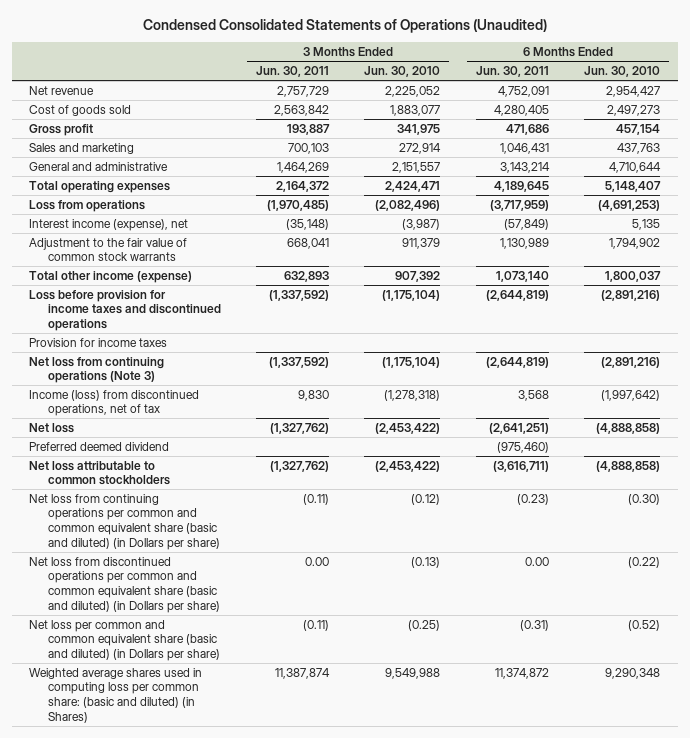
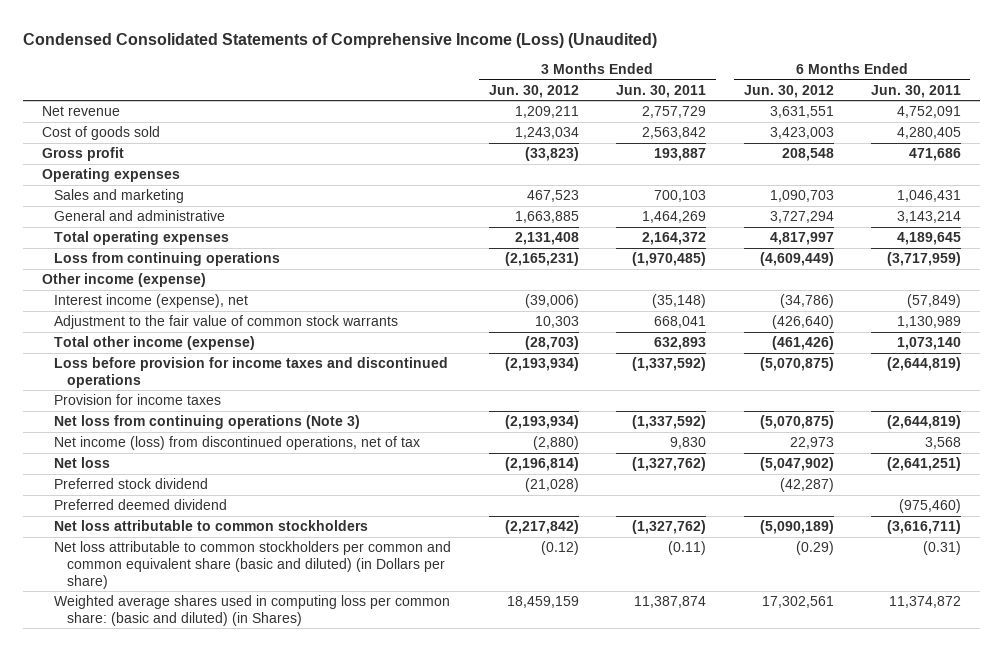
- Condensed Consolidated Statements of Operations (Unaudited)
+ Condensed Consolidated Statements of Comprehensive Income (Loss) (Unaudited)
- | 3 Months Ended Jun. 30, 2011 | 3 Months Ended Jun. 30, 2010 | 6 Months Ended Jun. 30, 2011 | 6 Months Ended Jun. 30, 2010
+ | 3 Months Ended Jun. 30, 2012 | 3 Months Ended Jun. 30, 2011 | 6 Months Ended Jun. 30, 2012 | 6 Months Ended Jun. 30, 2011
+ Operating expenses
- Loss from operations | (1,970,485) | (2,082,496) | (3,717,959) | (4,691,253)
+ Loss from continuing operations | (2,165,231) | (1,970,485) | (4,609,449) | (3,717,959)
+ Other income (expense)
- Income (loss) from discontinued operations, net of tax | 9,830 | (1,278,318) | 3,568 | (1,997,642)
+ Net income (loss) from discontinued operations, net of tax | (2,880) | 9,830 | 22,973 | 3,568
+ Preferred stock dividend | (21,028) | | (42,287) |
- Net loss from continuing operations per common and common equivalent share (basic and diluted) (in Dollars per share) | (0.11) | (0.12) | (0.23) | (0.30)
- Net loss from discontinued operations per common and common equivalent share (basic and diluted) (in Dollars per share) | 0.00 | (0.13) | 0.00 | (0.22)
- Net loss per common and common equivalent share (basic and diluted) (in Dollars per share) | (0.11) | (0.25) | (0.31) | (0.52)
+ Net loss attributable to common stockholders per common and common equivalent share (basic and diluted) (in Dollars per share) | (0.12) | (0.11) | (0.29) | (0.31)

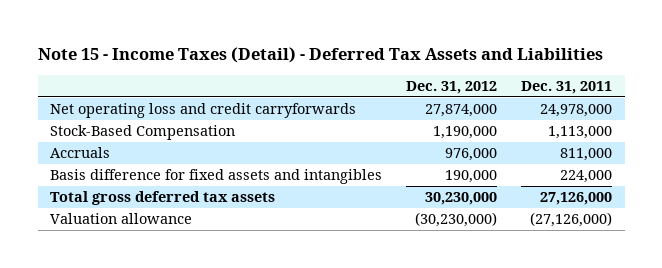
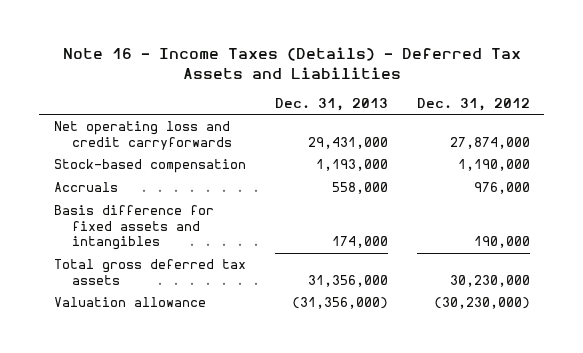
- Note 15 - Income Taxes (Detail) - Deferred Tax Assets and Liabilities
+ Note 16 - Income Taxes (Details) - Deferred Tax Assets and Liabilities
- | Dec. 31, 2012 | Dec. 31, 2011
+ | Dec. 31, 2013 | Dec. 31, 2012
- Stock-Based Compensation | 1,190,000 | 1,113,000
+ Stock-based compensation | 1,193,000 | 1,190,000

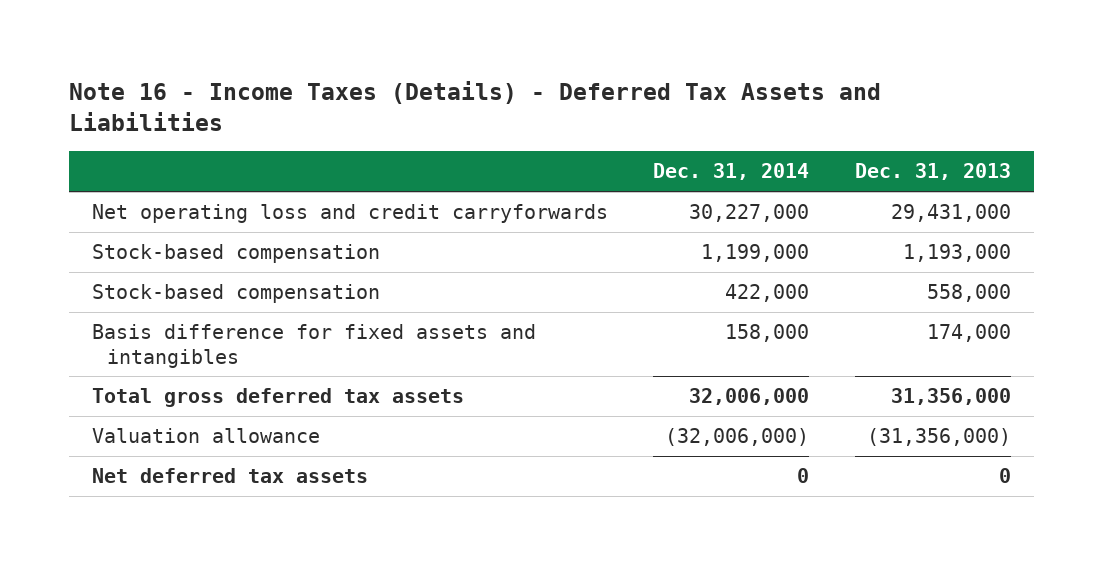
- | Dec. 31, 2013 | Dec. 31, 2012
+ | Dec. 31, 2014 | Dec. 31, 2013
- Accruals | 558,000 | 976,000
+ Stock-based compensation | 422,000 | 558,000
+ Net deferred tax assets | 0 | 0

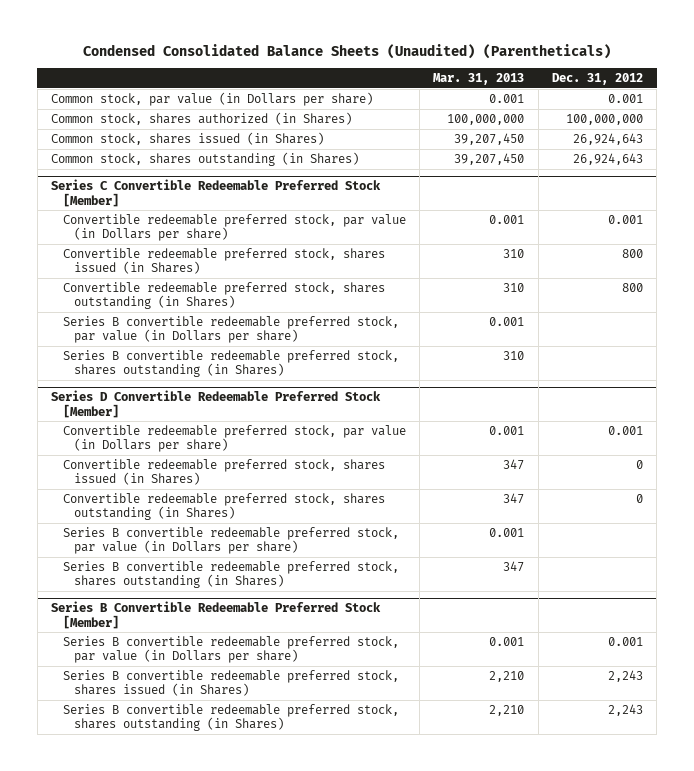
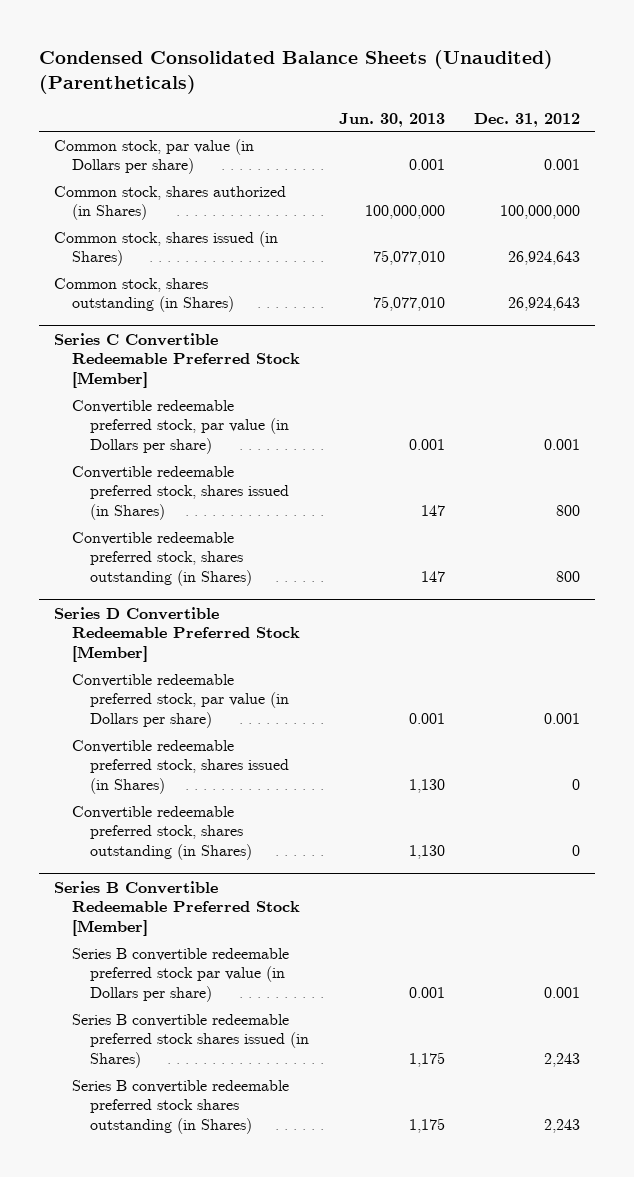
- | Mar. 31, 2013 | Dec. 31, 2012
+ | Jun. 30, 2013 | Dec. 31, 2012
@ Series C Convertible Redeemable Preferred Stock [Member]
- Series B convertible redeemable preferred stock, par value (in Dollars per share) | 0.001 |
- Series B convertible redeemable preferred stock, shares outstanding (in Shares) | 310 |
@ Series D Convertible Redeemable Preferred Stock [Member]
- Series B convertible redeemable preferred stock, par value (in Dollars per share) | 0.001 |
- Series B convertible redeemable preferred stock, shares outstanding (in Shares) | 347 |
@ Series B Convertible Redeemable Preferred Stock [Member]
- Series B convertible redeemable preferred stock, par value (in Dollars per share) | 0.001 | 0.001
- Series B convertible redeemable preferred stock, shares issued (in Shares) | 2,210 | 2,243
- Series B convertible redeemable preferred stock, shares outstanding (in Shares) | 2,210 | 2,243
+ Series B convertible redeemable preferred stock par value (in Dollars per share) | 0.001 | 0.001
+ Series B convertible redeemable preferred stock shares issued (in Shares) | 1,175 | 2,243
+ Series B convertible redeemable preferred stock shares outstanding (in Shares) | 1,175 | 2,243

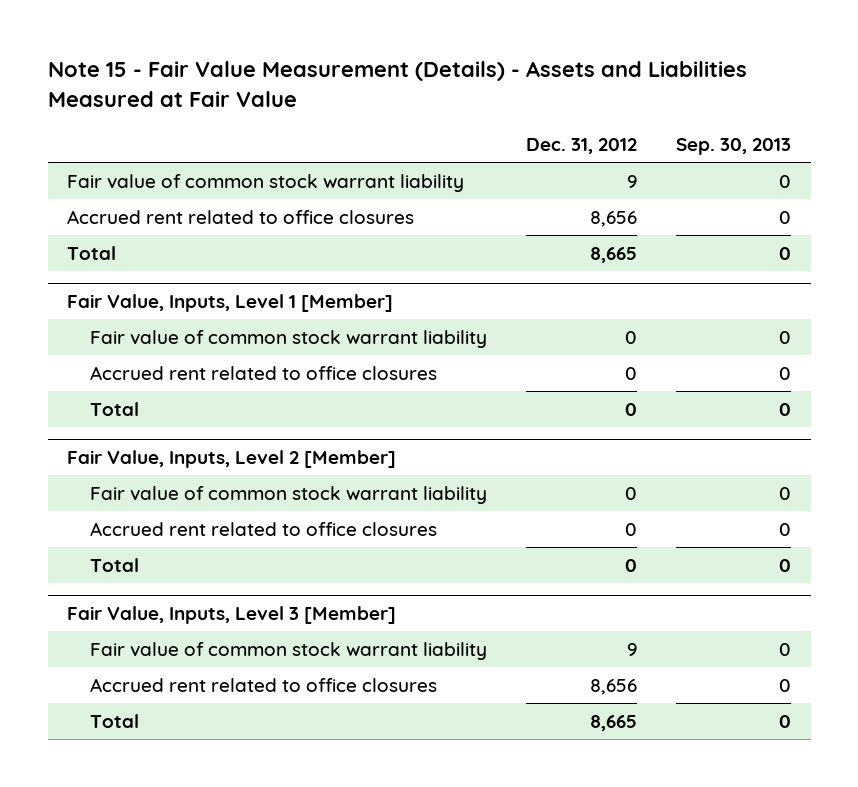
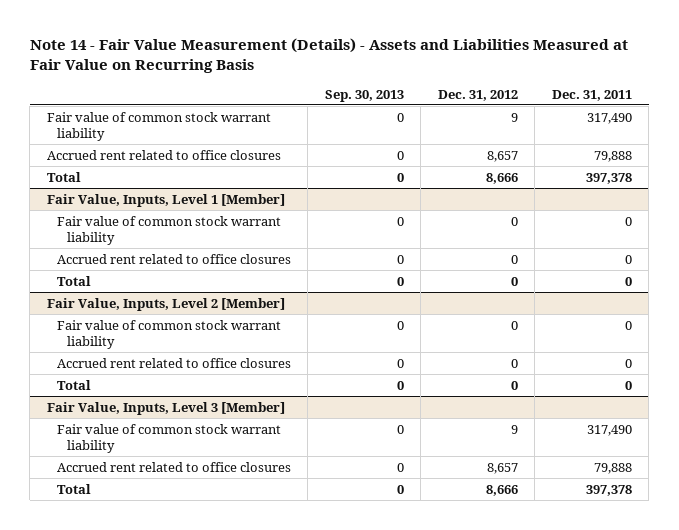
- Note 15 - Fair Value Measurement (Details) - Assets and Liabilities Measured at Fair Value
+ Note 14 - Fair Value Measurement (Details) - Assets and Liabilities Measured at Fair Value on Recurring Basis
- | Dec. 31, 2012 | Sep. 30, 2013
+ | Sep. 30, 2013 | Dec. 31, 2012 | Dec. 31, 2011
- Accrued rent related to office closures | 8,656 | 0
- Total | 8,665 | 0
+ Accrued rent related to office closures | 0 | 8,657 | 79,888
+ Total | 0 | 8,666 | 397,378
@ Fair Value, Inputs, Level 3 [Member]
- Accrued rent related to office closures | 8,656 | 0
- Total | 8,665 | 0
+ Accrued rent related to office closures | 0 | 8,657 | 79,888
+ Total | 0 | 8,666 | 397,378

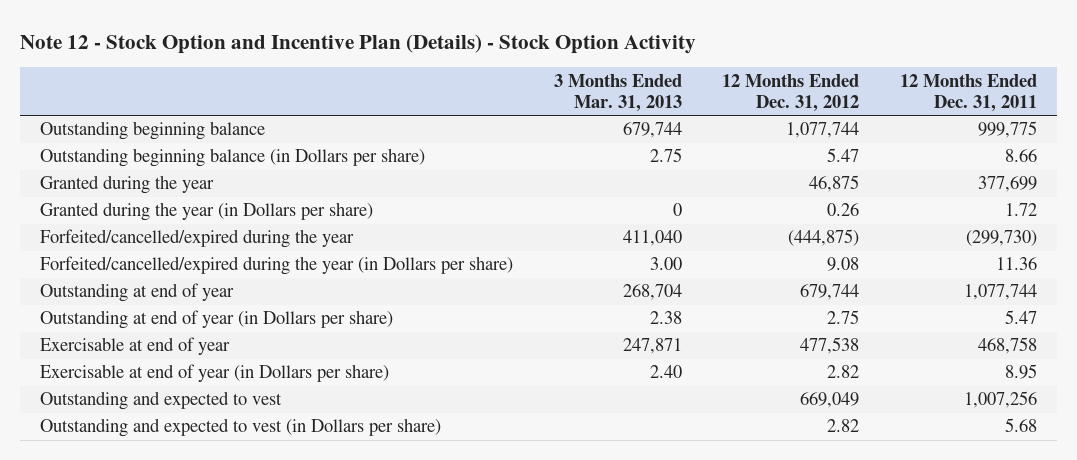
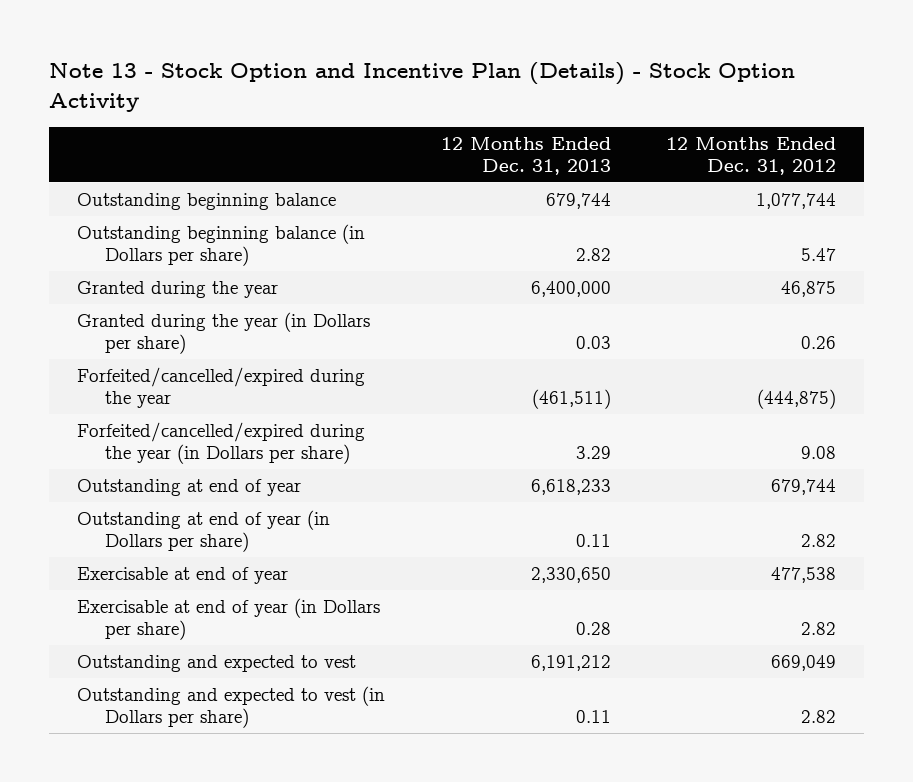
- Note 12 - Stock Option and Incentive Plan (Details) - Stock Option Activity
+ Note 13 - Stock Option and Incentive Plan (Details) - Stock Option Activity
- | 3 Months Ended Mar. 31, 2013 | 12 Months Ended Dec. 31, 2012 | 12 Months Ended Dec. 31, 2011
+ | 12 Months Ended Dec. 31, 2013 | 12 Months Ended Dec. 31, 2012
- Outstanding at end of year (in Dollars per share) | 2.38 | 2.75 | 5.47
+ Outstanding at end of year (in Dollars per share) | 0.11 | 2.82

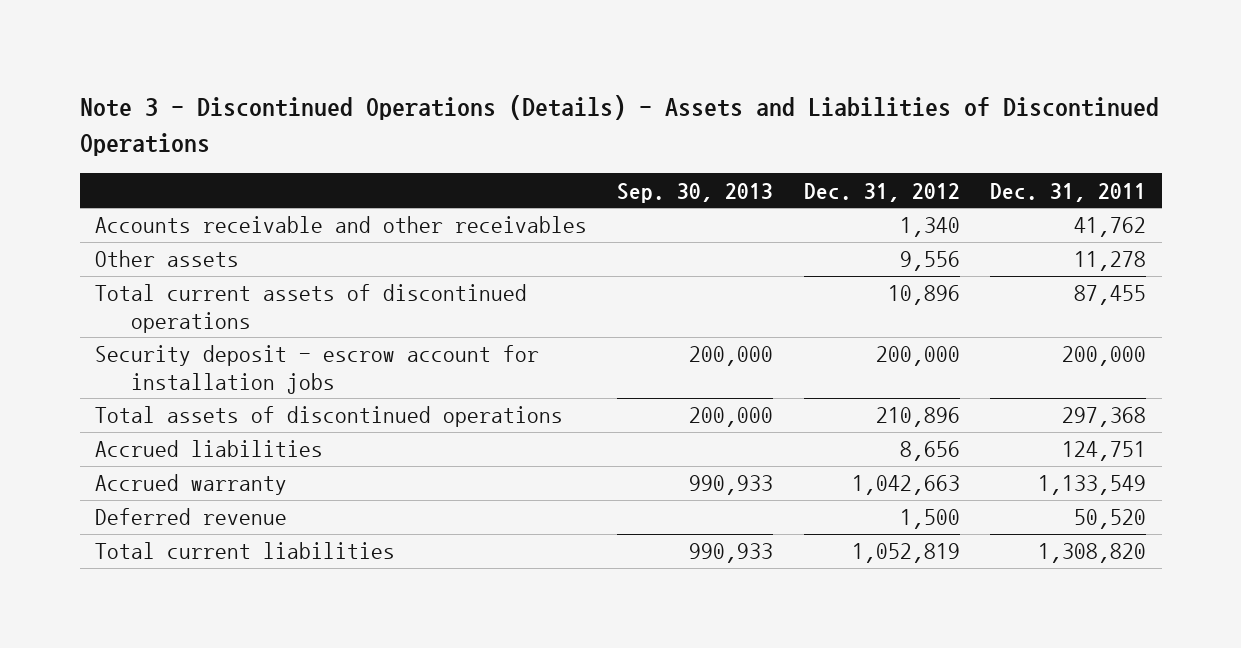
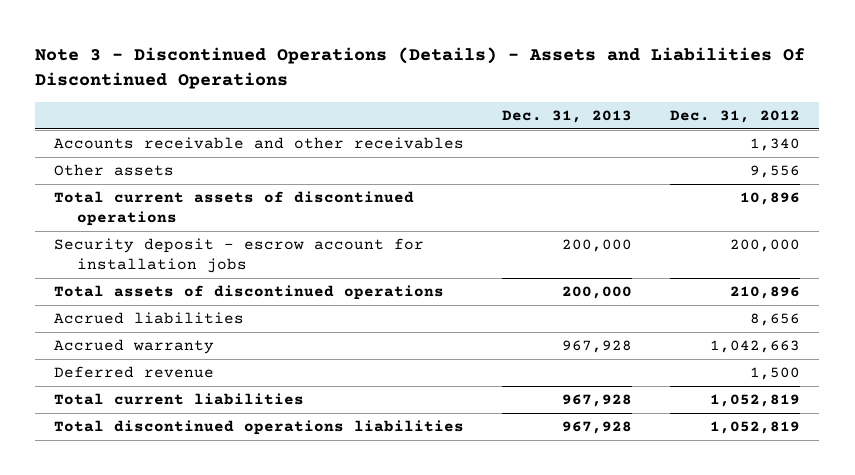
- Note 3 - Discontinued Operations (Details) - Assets and Liabilities of Discontinued Operations
+ Note 3 - Discontinued Operations (Details) - Assets and Liabilities Of Discontinued Operations
- | Sep. 30, 2013 | Dec. 31, 2012 | Dec. 31, 2011
+ | Dec. 31, 2013 | Dec. 31, 2012
+ Total discontinued operations liabilities | 967,928 | 1,052,819

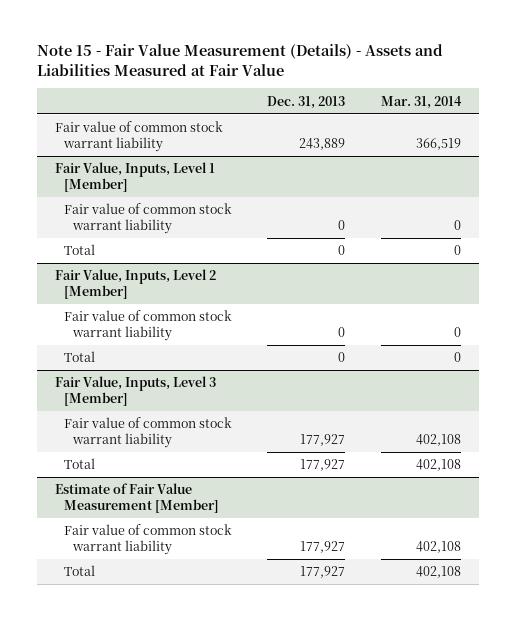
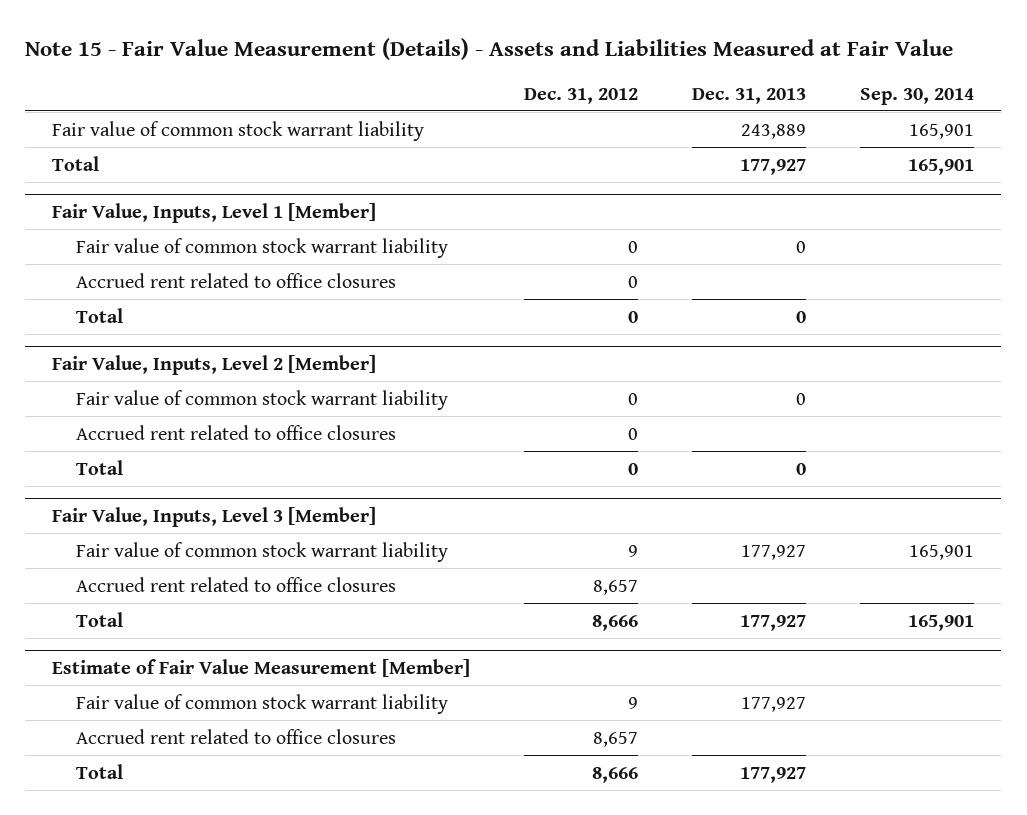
- | Dec. 31, 2013 | Mar. 31, 2014
+ | Dec. 31, 2012 | Dec. 31, 2013 | Sep. 30, 2014
+ Total | | 177,927 | 165,901
@ Fair Value, Inputs, Level 1 [Member]
+ Accrued rent related to office closures | 0 | |
@ Fair Value, Inputs, Level 2 [Member]
+ Accrued rent related to office closures | 0 | |
@ Fair Value, Inputs, Level 3 [Member]
+ Accrued rent related to office closures | 8,657 | |
@ Estimate of Fair Value Measurement [Member]
+ Accrued rent related to office closures | 8,657 | |

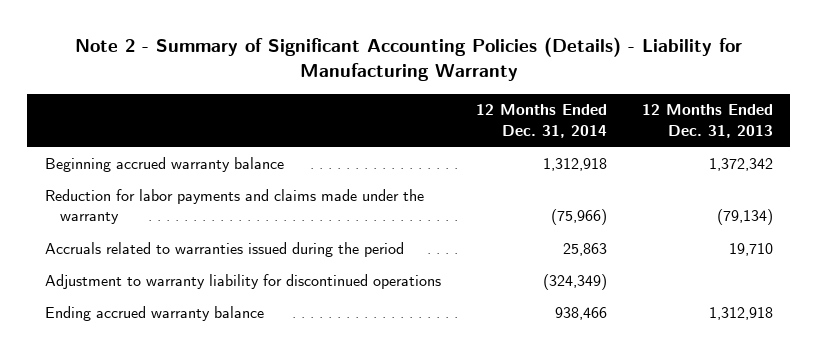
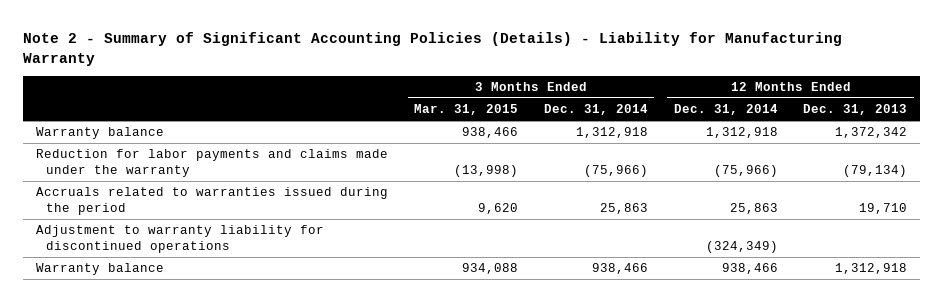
- | 12 Months Ended Dec. 31, 2014 | 12 Months Ended Dec. 31, 2013
+ | 3 Months Ended Mar. 31, 2015 | 3 Months Ended Dec. 31, 2014 | 12 Months Ended Dec. 31, 2014 | 12 Months Ended Dec. 31, 2013
- Beginning accrued warranty balance | 1,312,918 | 1,372,342
+ Warranty balance | 938,466 | 1,312,918 | 1,312,918 | 1,372,342
- Ending accrued warranty balance | 938,466 | 1,312,918
+ Warranty balance | 934,088 | 938,466 | 938,466 | 1,312,918

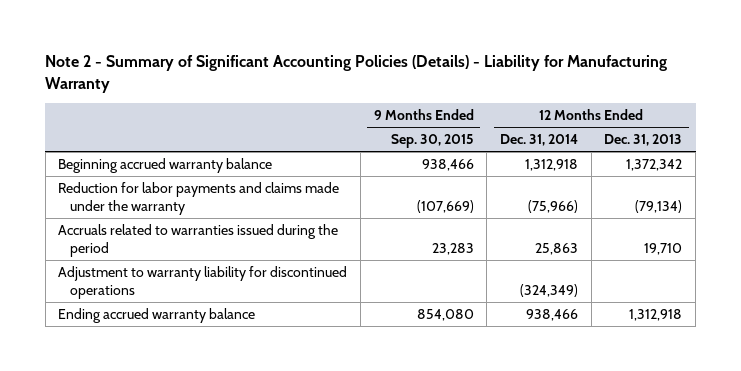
- | 3 Months Ended Mar. 31, 2015 | 3 Months Ended Dec. 31, 2014 | 12 Months Ended Dec. 31, 2014 | 12 Months Ended Dec. 31, 2013
+ | 9 Months Ended Sep. 30, 2015 | 12 Months Ended Dec. 31, 2014 | 12 Months Ended Dec. 31, 2013
- Warranty balance | 938,466 | 1,312,918 | 1,312,918 | 1,372,342
+ Beginning accrued warranty balance | 938,466 | 1,312,918 | 1,372,342
- Warranty balance | 934,088 | 938,466 | 938,466 | 1,312,918
+ Ending accrued warranty balance | 854,080 | 938,466 | 1,312,918

